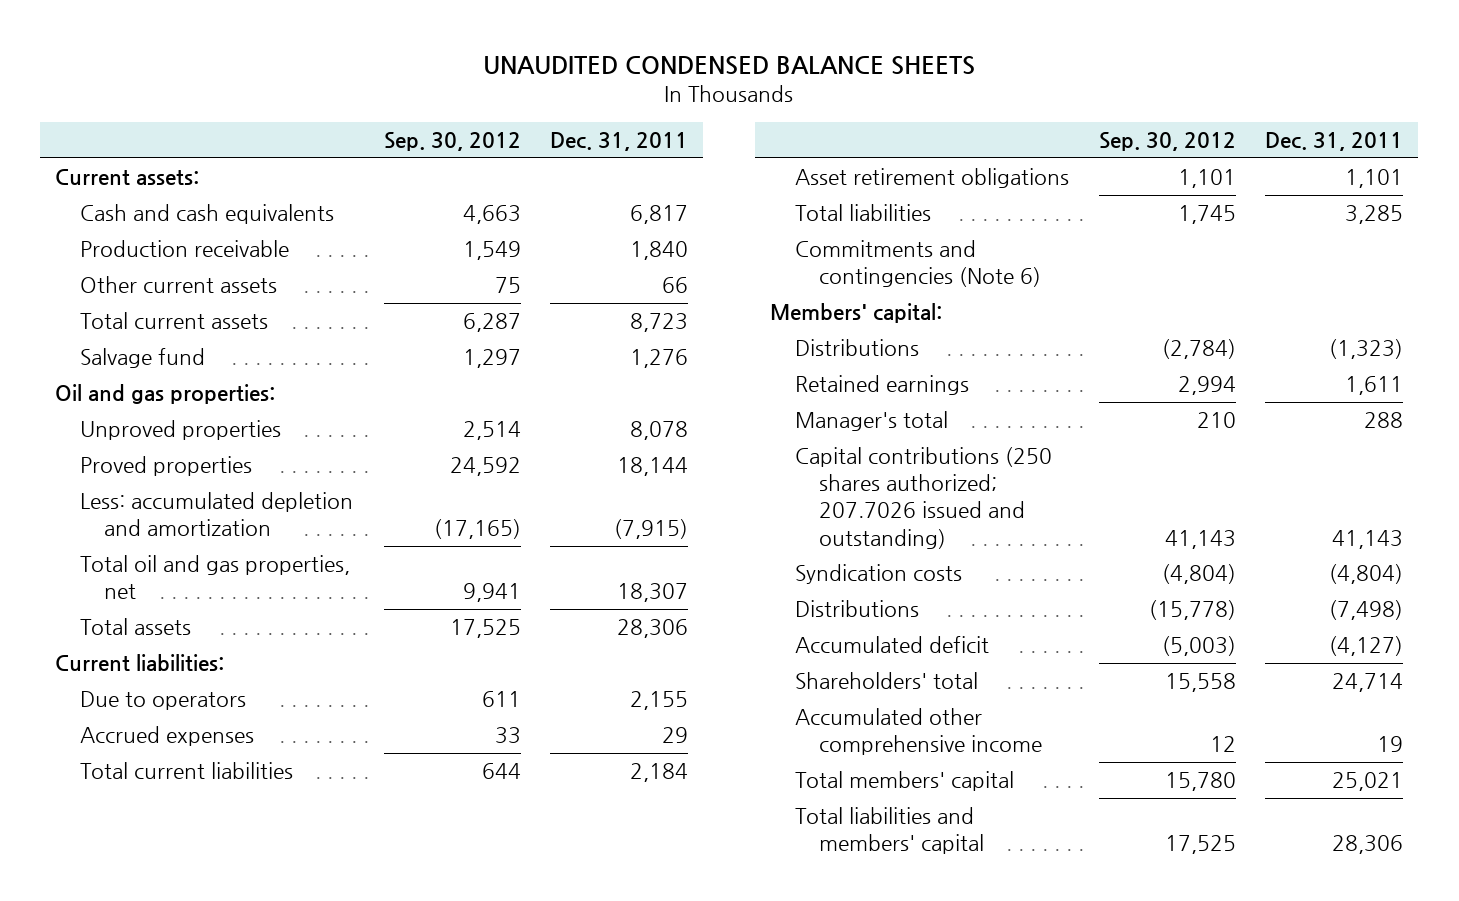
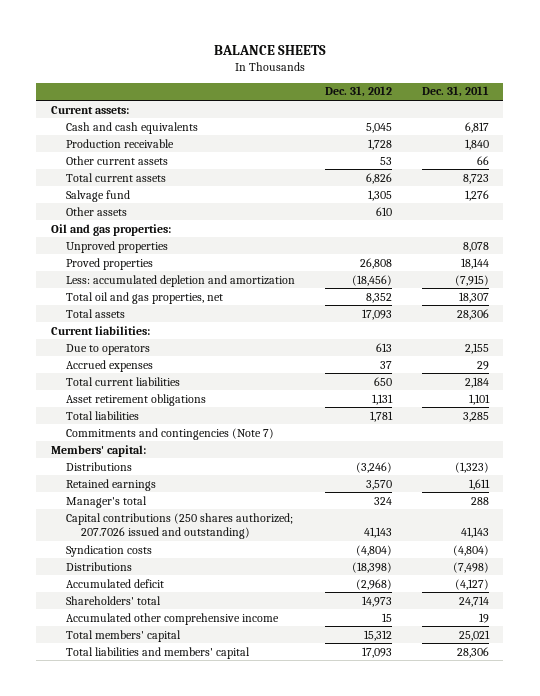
- UNAUDITED CONDENSED BALANCE SHEETS
+ BALANCE SHEETS
- | Sep. 30, 2012 | Dec. 31, 2011
+ | Dec. 31, 2012 | Dec. 31, 2011
+ Other assets | 610 |
- Commitments and contingencies (Note 6)
+ Commitments and contingencies (Note 7)

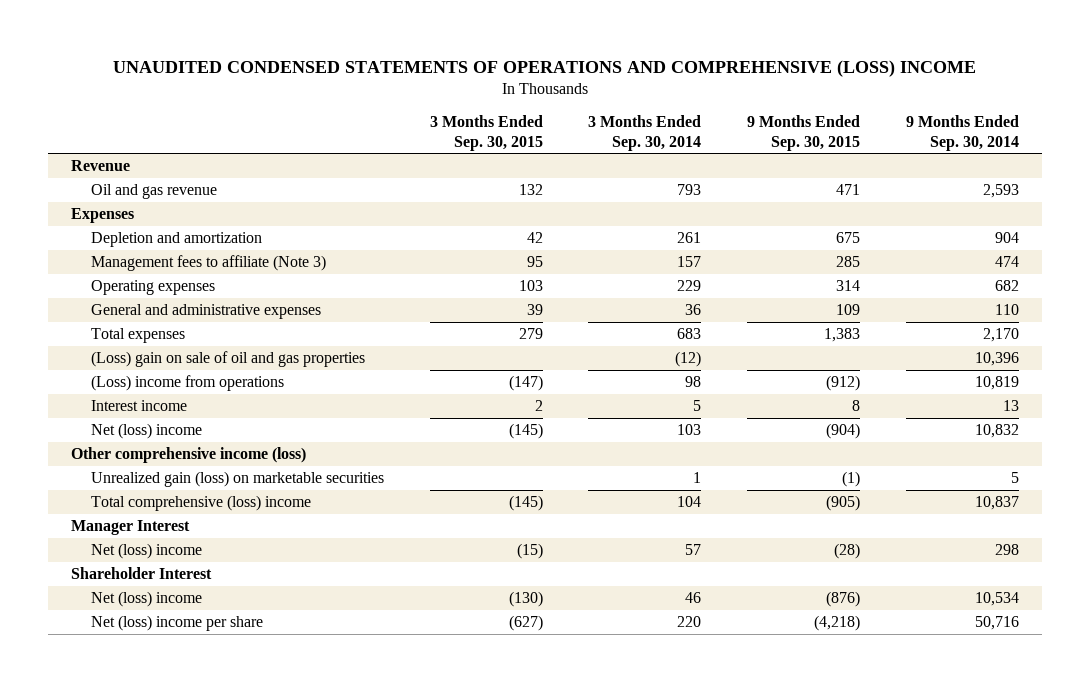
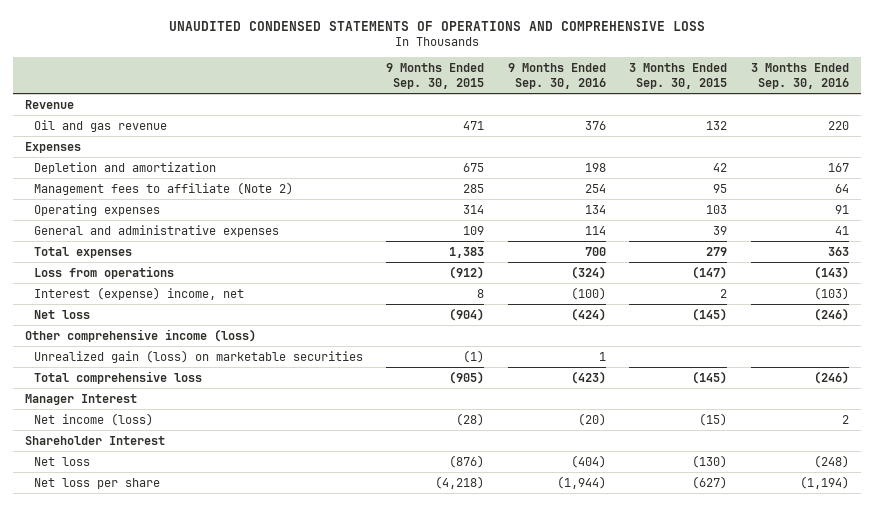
- UNAUDITED CONDENSED STATEMENTS OF OPERATIONS AND COMPREHENSIVE (LOSS) INCOME
+ UNAUDITED CONDENSED STATEMENTS OF OPERATIONS AND COMPREHENSIVE LOSS
- | 3 Months Ended Sep. 30, 2015 | 3 Months Ended Sep. 30, 2014 | 9 Months Ended Sep. 30, 2015 | 9 Months Ended Sep. 30, 2014
+ | 9 Months Ended Sep. 30, 2015 | 9 Months Ended Sep. 30, 2016 | 3 Months Ended Sep. 30, 2015 | 3 Months Ended Sep. 30, 2016
- Management fees to affiliate (Note 3) | 95 | 157 | 285 | 474
+ Management fees to affiliate (Note 2) | 285 | 254 | 95 | 64
- (Loss) gain on sale of oil and gas properties | | (12) | | 10,396
- (Loss) income from operations | (147) | 98 | (912) | 10,819
- Interest income | 2 | 5 | 8 | 13
- Net (loss) income | (145) | 103 | (904) | 10,832
+ Loss from operations | (912) | (324) | (147) | (143)
+ Interest (expense) income, net | 8 | (100) | 2 | (103)
+ Net loss | (904) | (424) | (145) | (246)
- Total comprehensive (loss) income | (145) | 104 | (905) | 10,837
+ Total comprehensive loss | (905) | (423) | (145) | (246)
- Net (loss) income | (15) | 57 | (28) | 298
+ Net income (loss) | (28) | (20) | (15) | 2
- Net (loss) income | (130) | 46 | (876) | 10,534
- Net (loss) income per share | (627) | 220 | (4,218) | 50,716
+ Net loss | (876) | (404) | (130) | (248)
+ Net loss per share | (4,218) | (1,944) | (627) | (1,194)

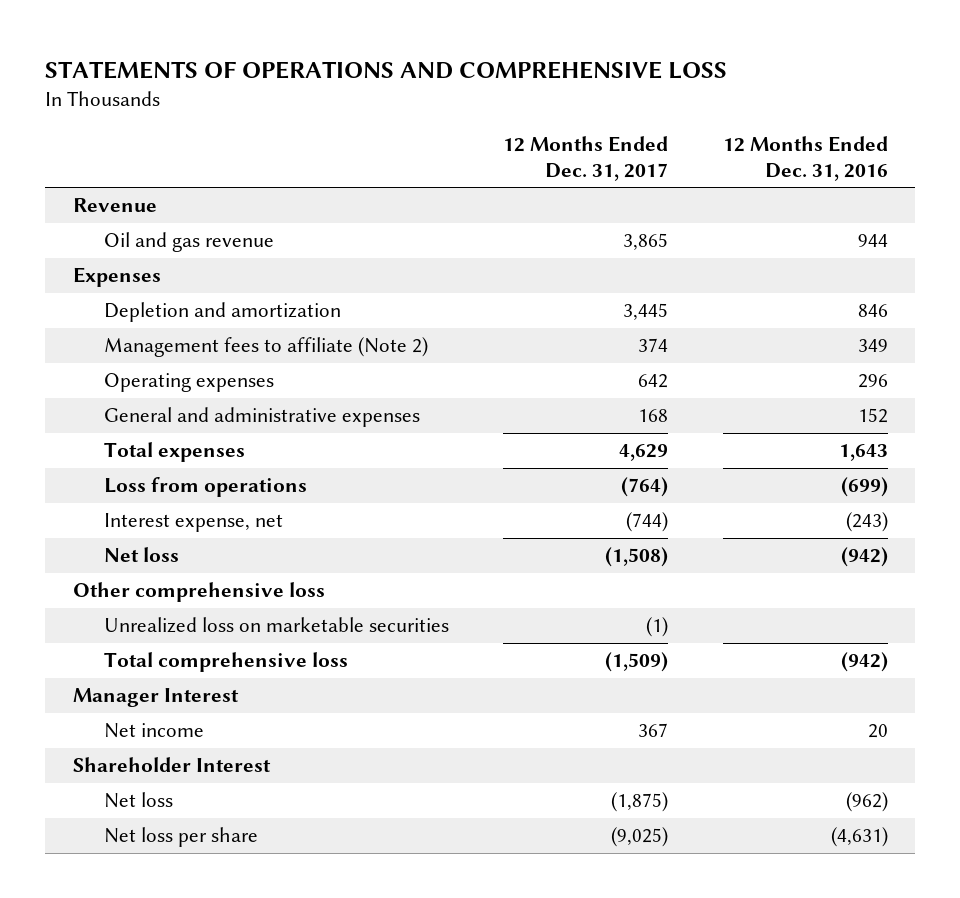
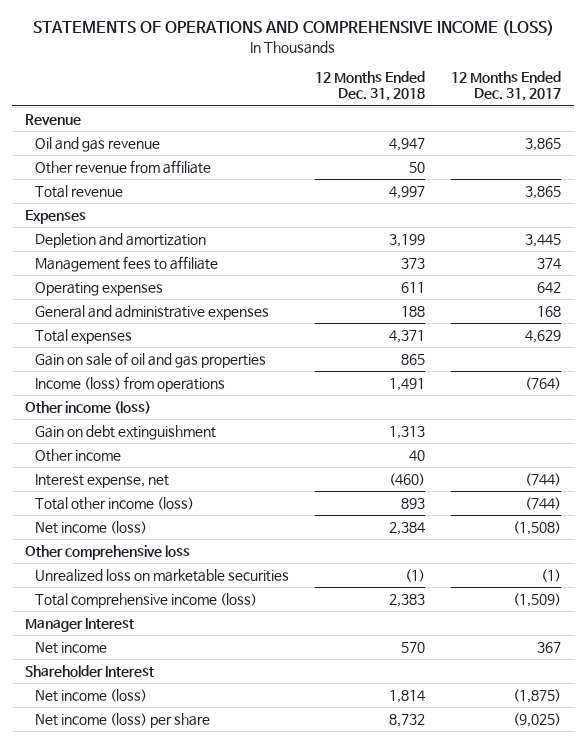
- STATEMENTS OF OPERATIONS AND COMPREHENSIVE LOSS
+ STATEMENTS OF OPERATIONS AND COMPREHENSIVE INCOME (LOSS)
- | 12 Months Ended Dec. 31, 2017 | 12 Months Ended Dec. 31, 2016
+ | 12 Months Ended Dec. 31, 2018 | 12 Months Ended Dec. 31, 2017
+ Other revenue from affiliate | 50 |
+ Total revenue | 4,997 | 3,865
- Management fees to affiliate (Note 2) | 374 | 349
+ Management fees to affiliate | 373 | 374
- Loss from operations | (764) | (699)
+ Gain on sale of oil and gas properties | 865 |
+ Income (loss) from operations | 1,491 | (764)
+ Other income (loss)
+ Gain on debt extinguishment | 1,313 |
+ Other income | 40 |
- Net loss | (1,508) | (942)
+ Total other income (loss) | 893 | (744)
+ Net income (loss) | 2,384 | (1,508)
- Total comprehensive loss | (1,509) | (942)
+ Total comprehensive income (loss) | 2,383 | (1,509)
- Net loss | (1,875) | (962)
- Net loss per share | (9,025) | (4,631)
+ Net income (loss) | 1,814 | (1,875)
+ Net income (loss) per share | 8,732 | (9,025)

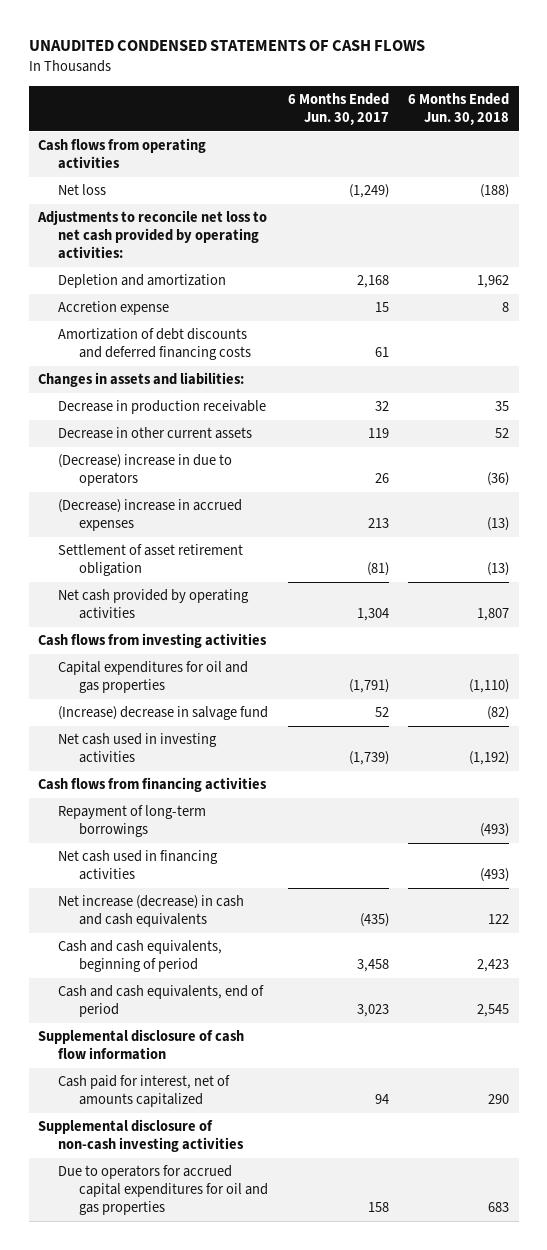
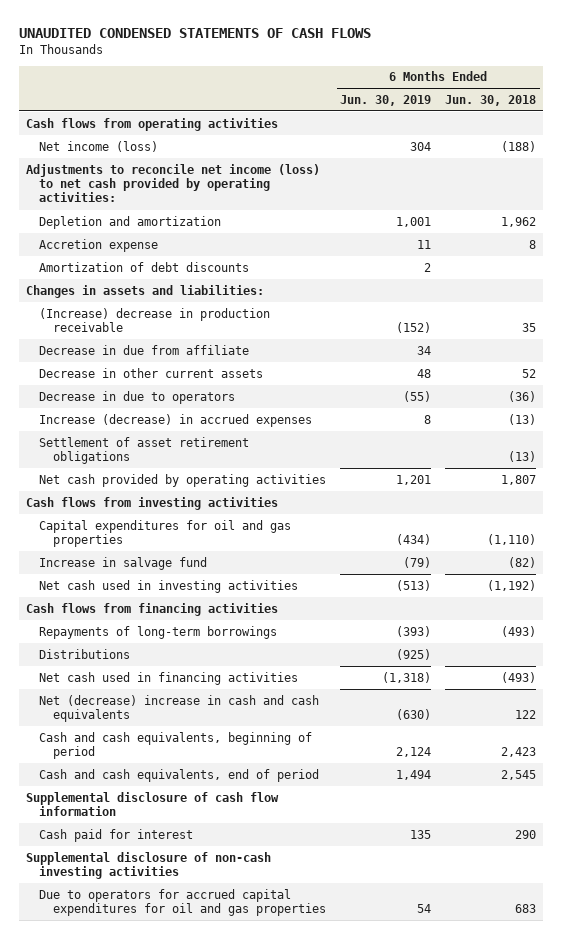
- | 6 Months Ended Jun. 30, 2017 | 6 Months Ended Jun. 30, 2018
+ | 6 Months Ended Jun. 30, 2019 | 6 Months Ended Jun. 30, 2018
- Net loss | (1,249) | (188)
- Adjustments to reconcile net loss to net cash provided by operating activities:
+ Net income (loss) | 304 | (188)
+ Adjustments to reconcile net income (loss) to net cash provided by operating activities:
- Amortization of debt discounts and deferred financing costs | 61 |
+ Amortization of debt discounts | 2 |
- Decrease in production receivable | 32 | 35
+ (Increase) decrease in production receivable | (152) | 35
+ Decrease in due from affiliate | 34 |
- (Decrease) increase in due to operators | 26 | (36)
- (Decrease) increase in accrued expenses | 213 | (13)
- Settlement of asset retirement obligation | (81) | (13)
+ Decrease in due to operators | (55) | (36)
+ Increase (decrease) in accrued expenses | 8 | (13)
+ Settlement of asset retirement obligations | | (13)
- (Increase) decrease in salvage fund | 52 | (82)
+ Increase in salvage fund | (79) | (82)
- Repayment of long-term borrowings | | (493)
+ Repayments of long-term borrowings | (393) | (493)
+ Distributions | (925) |
- Net increase (decrease) in cash and cash equivalents | (435) | 122
+ Net (decrease) increase in cash and cash equivalents | (630) | 122
- Cash paid for interest, net of amounts capitalized | 94 | 290
+ Cash paid for interest | 135 | 290

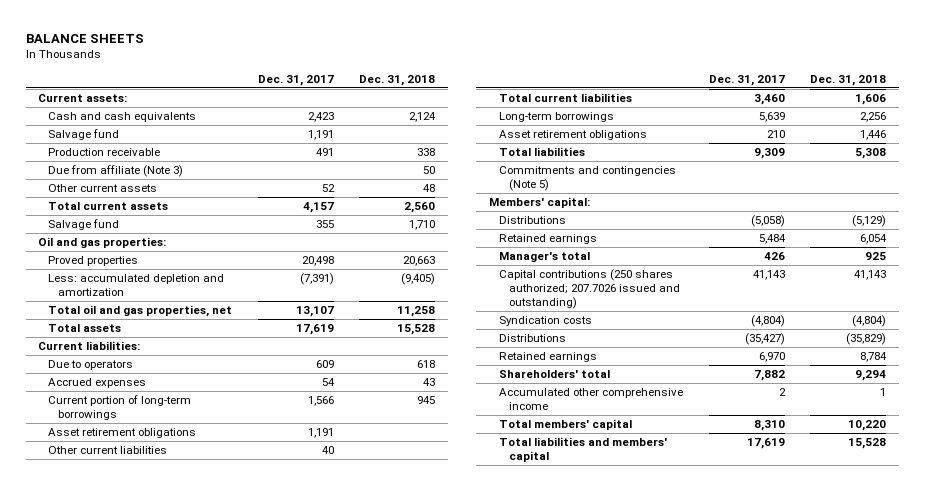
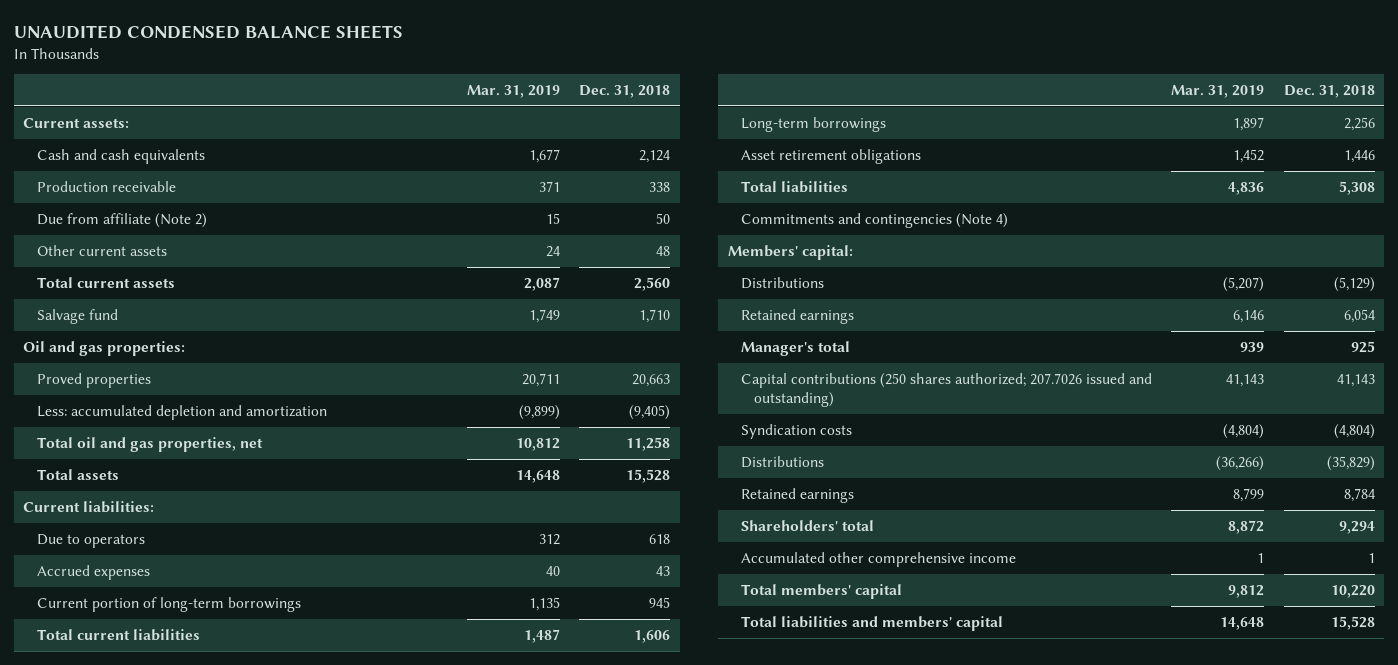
- BALANCE SHEETS
+ UNAUDITED CONDENSED BALANCE SHEETS
- | Dec. 31, 2017 | Dec. 31, 2018
+ | Mar. 31, 2019 | Dec. 31, 2018
- Salvage fund | 1,191 |
- Due from affiliate (Note 3) | | 50
+ Due from affiliate (Note 2) | 15 | 50
- Asset retirement obligations | 1,191 |
- Other current liabilities | 40 |
- Commitments and contingencies (Note 5)
+ Commitments and contingencies (Note 4)

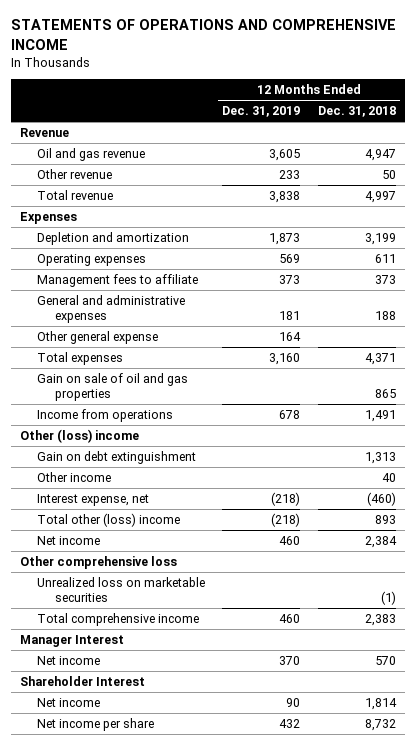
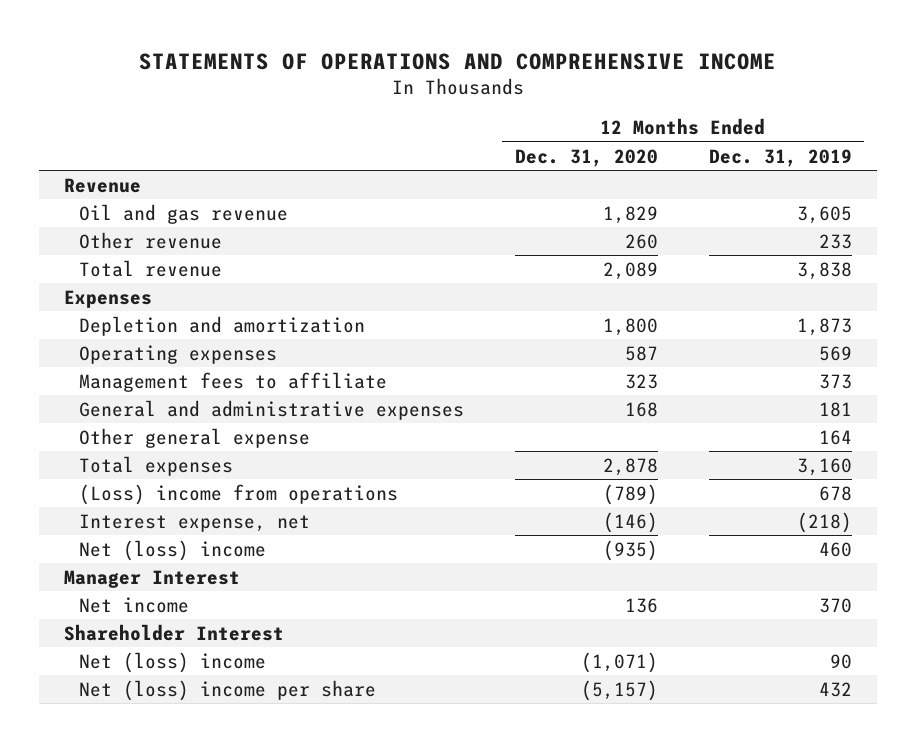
- | 12 Months Ended Dec. 31, 2019 | 12 Months Ended Dec. 31, 2018
+ | 12 Months Ended Dec. 31, 2020 | 12 Months Ended Dec. 31, 2019
- Gain on sale of oil and gas properties | | 865
- Income from operations | 678 | 1,491
- Other (loss) income
- Gain on debt extinguishment | | 1,313
- Other income | | 40
+ (Loss) income from operations | (789) | 678
- Total other (loss) income | (218) | 893
- Net income | 460 | 2,384
- Other comprehensive loss
- Unrealized loss on marketable securities | | (1)
- Total comprehensive income | 460 | 2,383
+ Net (loss) income | (935) | 460
- Net income | 90 | 1,814
- Net income per share | 432 | 8,732
+ Net (loss) income | (1,071) | 90
+ Net (loss) income per share | (5,157) | 432

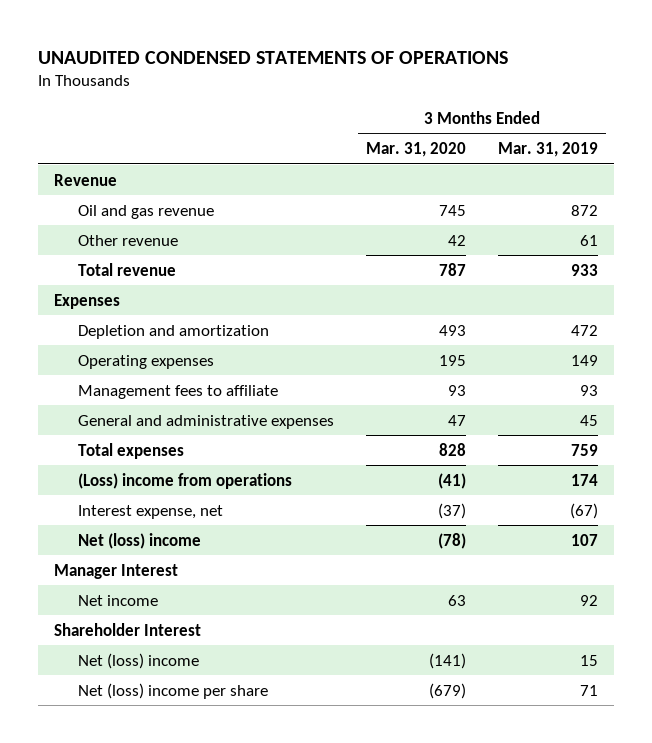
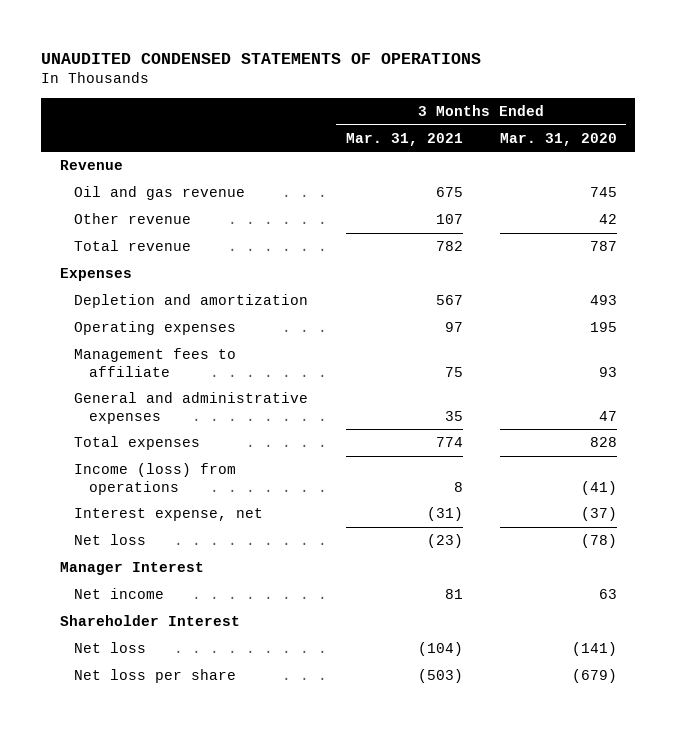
- | 3 Months Ended Mar. 31, 2020 | 3 Months Ended Mar. 31, 2019
+ | 3 Months Ended Mar. 31, 2021 | 3 Months Ended Mar. 31, 2020
- (Loss) income from operations | (41) | 174
+ Income (loss) from operations | 8 | (41)
- Net (loss) income | (78) | 107
+ Net loss | (23) | (78)
- Net (loss) income | (141) | 15
- Net (loss) income per share | (679) | 71
+ Net loss | (104) | (141)
+ Net loss per share | (503) | (679)

